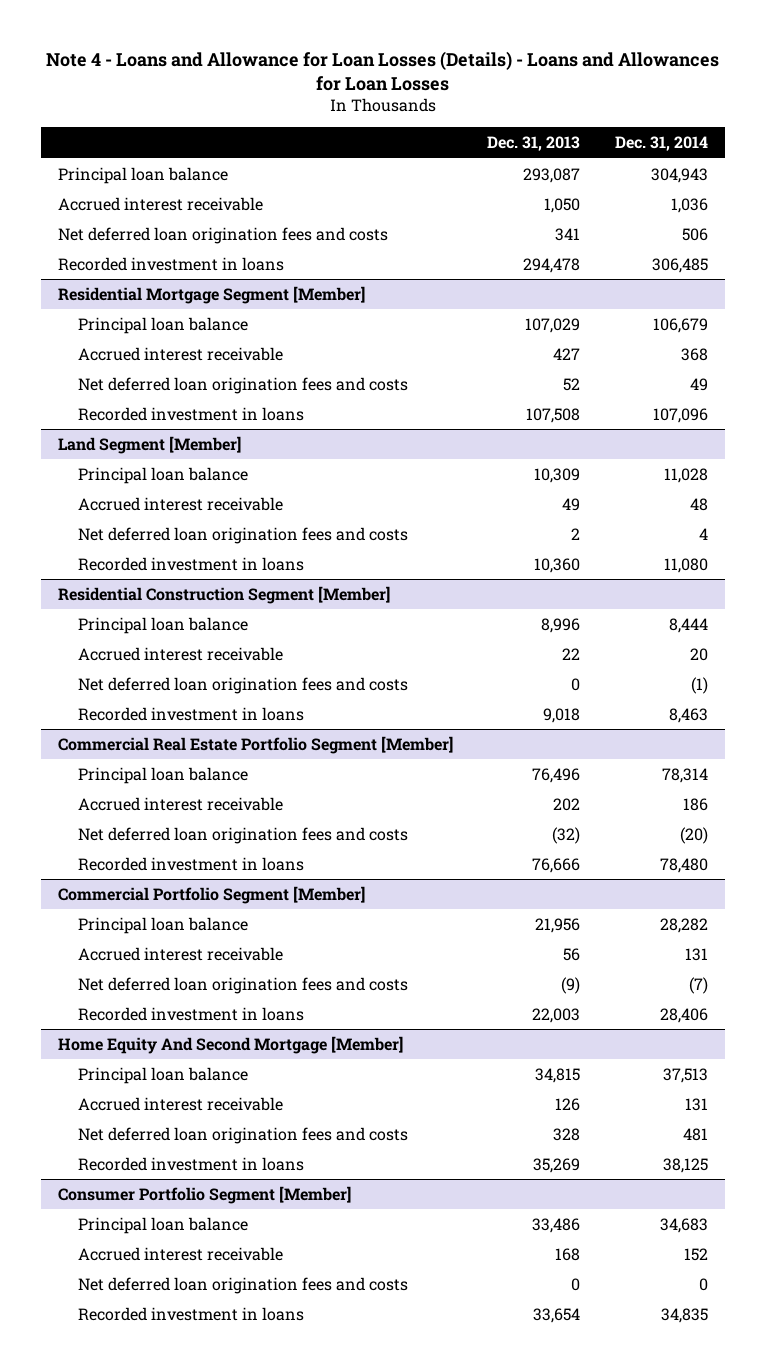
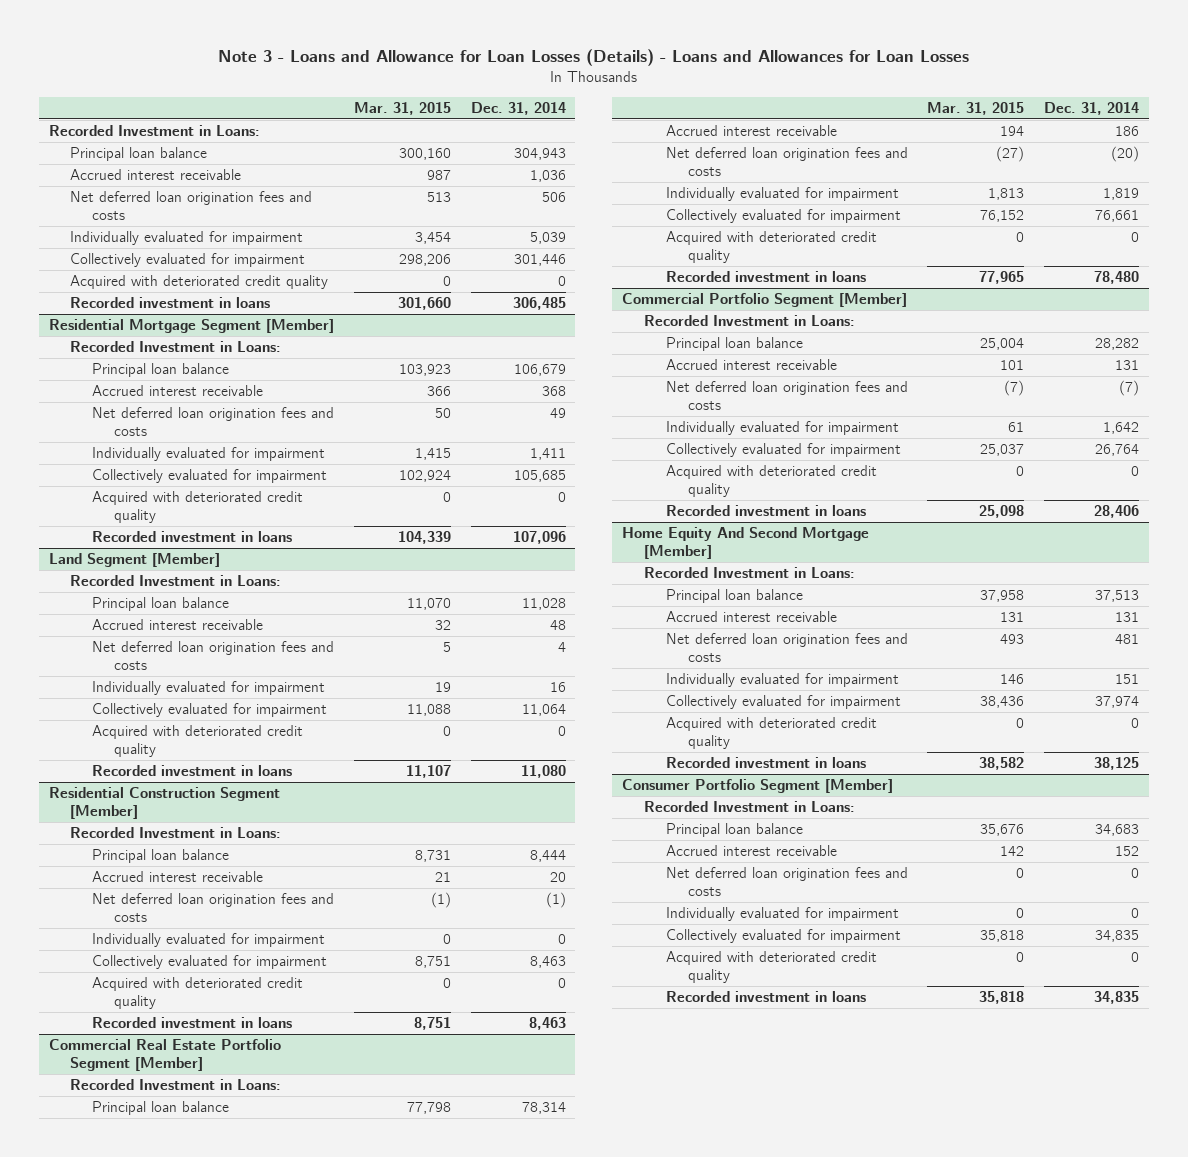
- Note 4 - Loans and Allowance for Loan Losses (Details) - Loans and Allowances for Loan Losses
+ Note 3 - Loans and Allowance for Loan Losses (Details) - Loans and Allowances for Loan Losses
- | Dec. 31, 2013 | Dec. 31, 2014
+ | Mar. 31, 2015 | Dec. 31, 2014
+ Recorded Investment in Loans:
+ Individually evaluated for impairment | 3,454 | 5,039
+ Collectively evaluated for impairment | 298,206 | 301,446
+ Acquired with deteriorated credit quality | 0 | 0
@ Residential Mortgage Segment [Member]
+ Recorded Investment in Loans:
+ Individually evaluated for impairment | 1,415 | 1,411
+ Collectively evaluated for impairment | 102,924 | 105,685
+ Acquired with deteriorated credit quality | 0 | 0
@ Land Segment [Member]
+ Recorded Investment in Loans:
+ Individually evaluated for impairment | 19 | 16
+ Collectively evaluated for impairment | 11,088 | 11,064
+ Acquired with deteriorated credit quality | 0 | 0
@ Residential Construction Segment [Member]
+ Recorded Investment in Loans:
+ Individually evaluated for impairment | 0 | 0
+ Collectively evaluated for impairment | 8,751 | 8,463
+ Acquired with deteriorated credit quality | 0 | 0
@ Commercial Real Estate Portfolio Segment [Member]
+ Recorded Investment in Loans:
+ Individually evaluated for impairment | 1,813 | 1,819
+ Collectively evaluated for impairment | 76,152 | 76,661
+ Acquired with deteriorated credit quality | 0 | 0
@ Commercial Portfolio Segment [Member]
+ Recorded Investment in Loans:
+ Individually evaluated for impairment | 61 | 1,642
+ Collectively evaluated for impairment | 25,037 | 26,764
+ Acquired with deteriorated credit quality | 0 | 0
@ Home Equity And Second Mortgage [Member]
+ Recorded Investment in Loans:
+ Individually evaluated for impairment | 146 | 151
+ Collectively evaluated for impairment | 38,436 | 37,974
+ Acquired with deteriorated credit quality | 0 | 0
@ Consumer Portfolio Segment [Member]
+ Recorded Investment in Loans:
+ Individually evaluated for impairment | 0 | 0
+ Collectively evaluated for impairment | 35,818 | 34,835
+ Acquired with deteriorated credit quality | 0 | 0

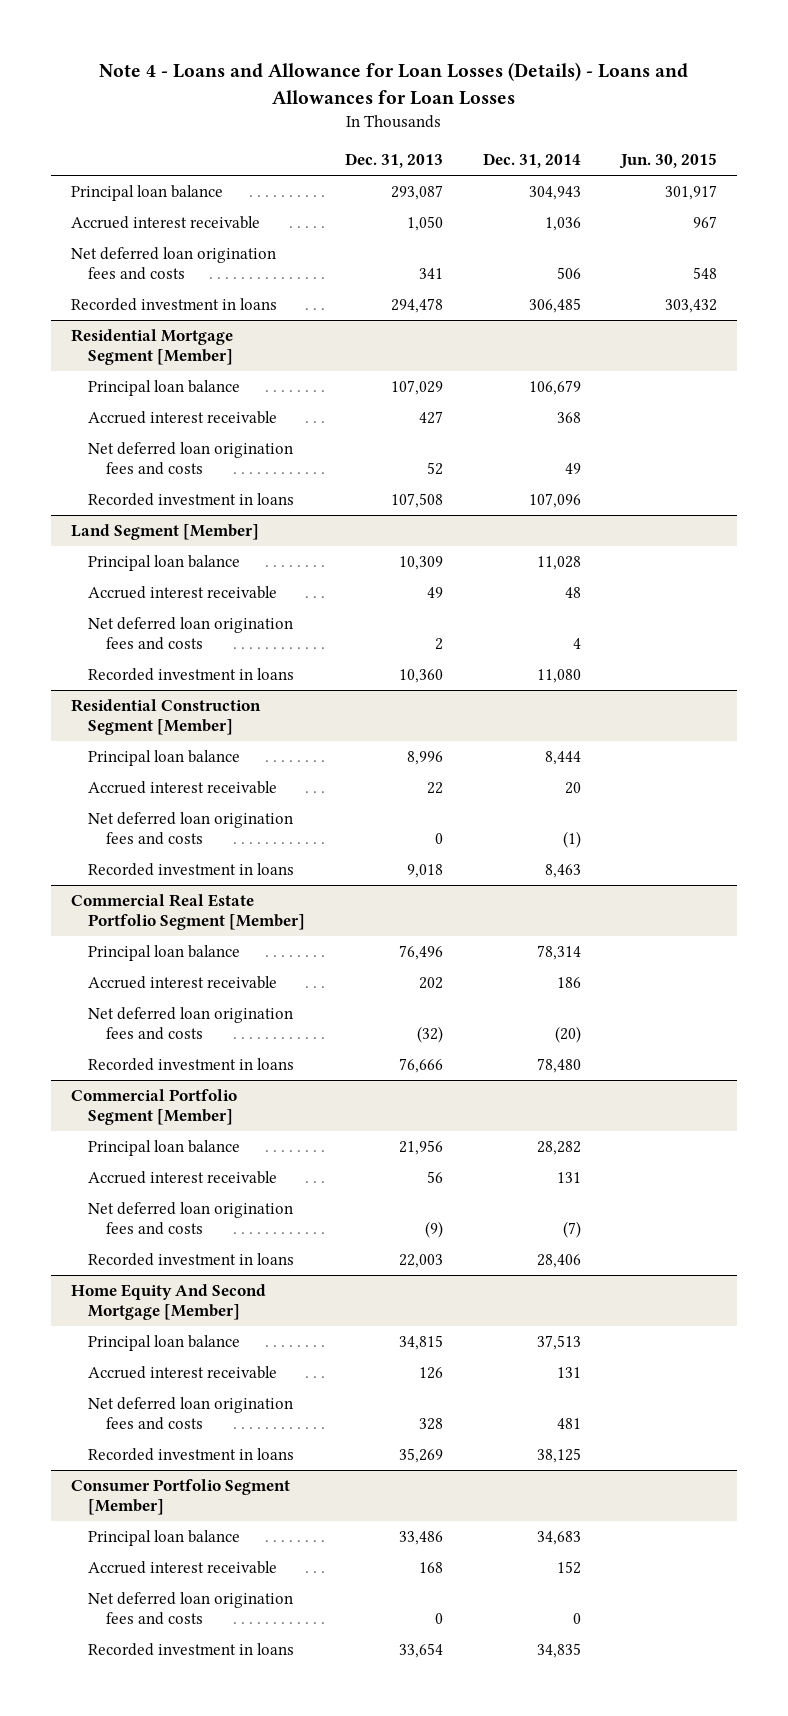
- Note 3 - Loans and Allowance for Loan Losses (Details) - Loans and Allowances for Loan Losses
+ Note 4 - Loans and Allowance for Loan Losses (Details) - Loans and Allowances for Loan Losses
- | Mar. 31, 2015 | Dec. 31, 2014
+ | Dec. 31, 2013 | Dec. 31, 2014 | Jun. 30, 2015
- Recorded Investment in Loans:
- Individually evaluated for impairment | 3,454 | 5,039
- Collectively evaluated for impairment | 298,206 | 301,446
- Acquired with deteriorated credit quality | 0 | 0
@ Residential Mortgage Segment [Member]
- Recorded Investment in Loans:
- Individually evaluated for impairment | 1,415 | 1,411
- Collectively evaluated for impairment | 102,924 | 105,685
- Acquired with deteriorated credit quality | 0 | 0
@ Land Segment [Member]
- Recorded Investment in Loans:
- Individually evaluated for impairment | 19 | 16
- Collectively evaluated for impairment | 11,088 | 11,064
- Acquired with deteriorated credit quality | 0 | 0
@ Residential Construction Segment [Member]
- Recorded Investment in Loans:
- Individually evaluated for impairment | 0 | 0
- Collectively evaluated for impairment | 8,751 | 8,463
- Acquired with deteriorated credit quality | 0 | 0
@ Commercial Real Estate Portfolio Segment [Member]
- Recorded Investment in Loans:
- Individually evaluated for impairment | 1,813 | 1,819
- Collectively evaluated for impairment | 76,152 | 76,661
- Acquired with deteriorated credit quality | 0 | 0
@ Commercial Portfolio Segment [Member]
- Recorded Investment in Loans:
- Individually evaluated for impairment | 61 | 1,642
- Collectively evaluated for impairment | 25,037 | 26,764
- Acquired with deteriorated credit quality | 0 | 0
@ Home Equity And Second Mortgage [Member]
- Recorded Investment in Loans:
- Individually evaluated for impairment | 146 | 151
- Collectively evaluated for impairment | 38,436 | 37,974
- Acquired with deteriorated credit quality | 0 | 0
@ Consumer Portfolio Segment [Member]
- Recorded Investment in Loans:
- Individually evaluated for impairment | 0 | 0
- Collectively evaluated for impairment | 35,818 | 34,835
- Acquired with deteriorated credit quality | 0 | 0

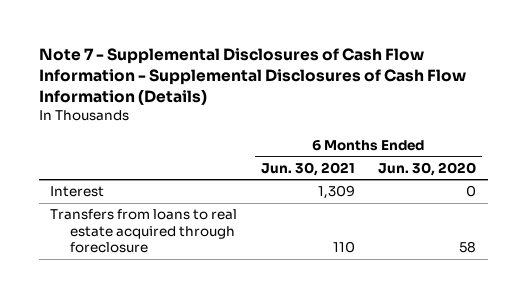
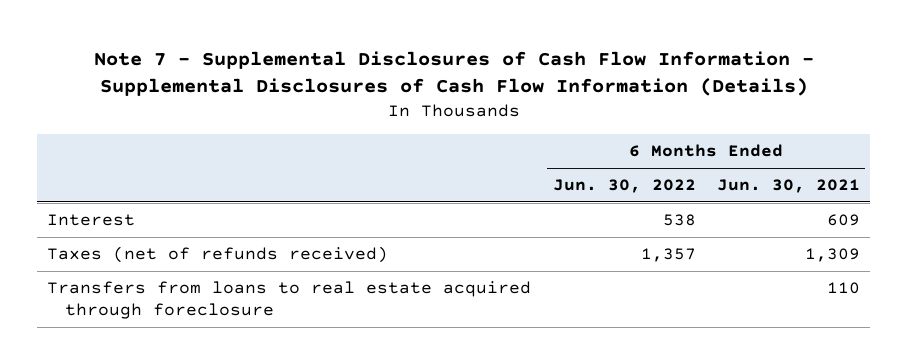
- | 6 Months Ended Jun. 30, 2021 | 6 Months Ended Jun. 30, 2020
+ | 6 Months Ended Jun. 30, 2022 | 6 Months Ended Jun. 30, 2021
- Interest | 1,309 | 0
+ Interest | 538 | 609
+ Taxes (net of refunds received) | 1,357 | 1,309

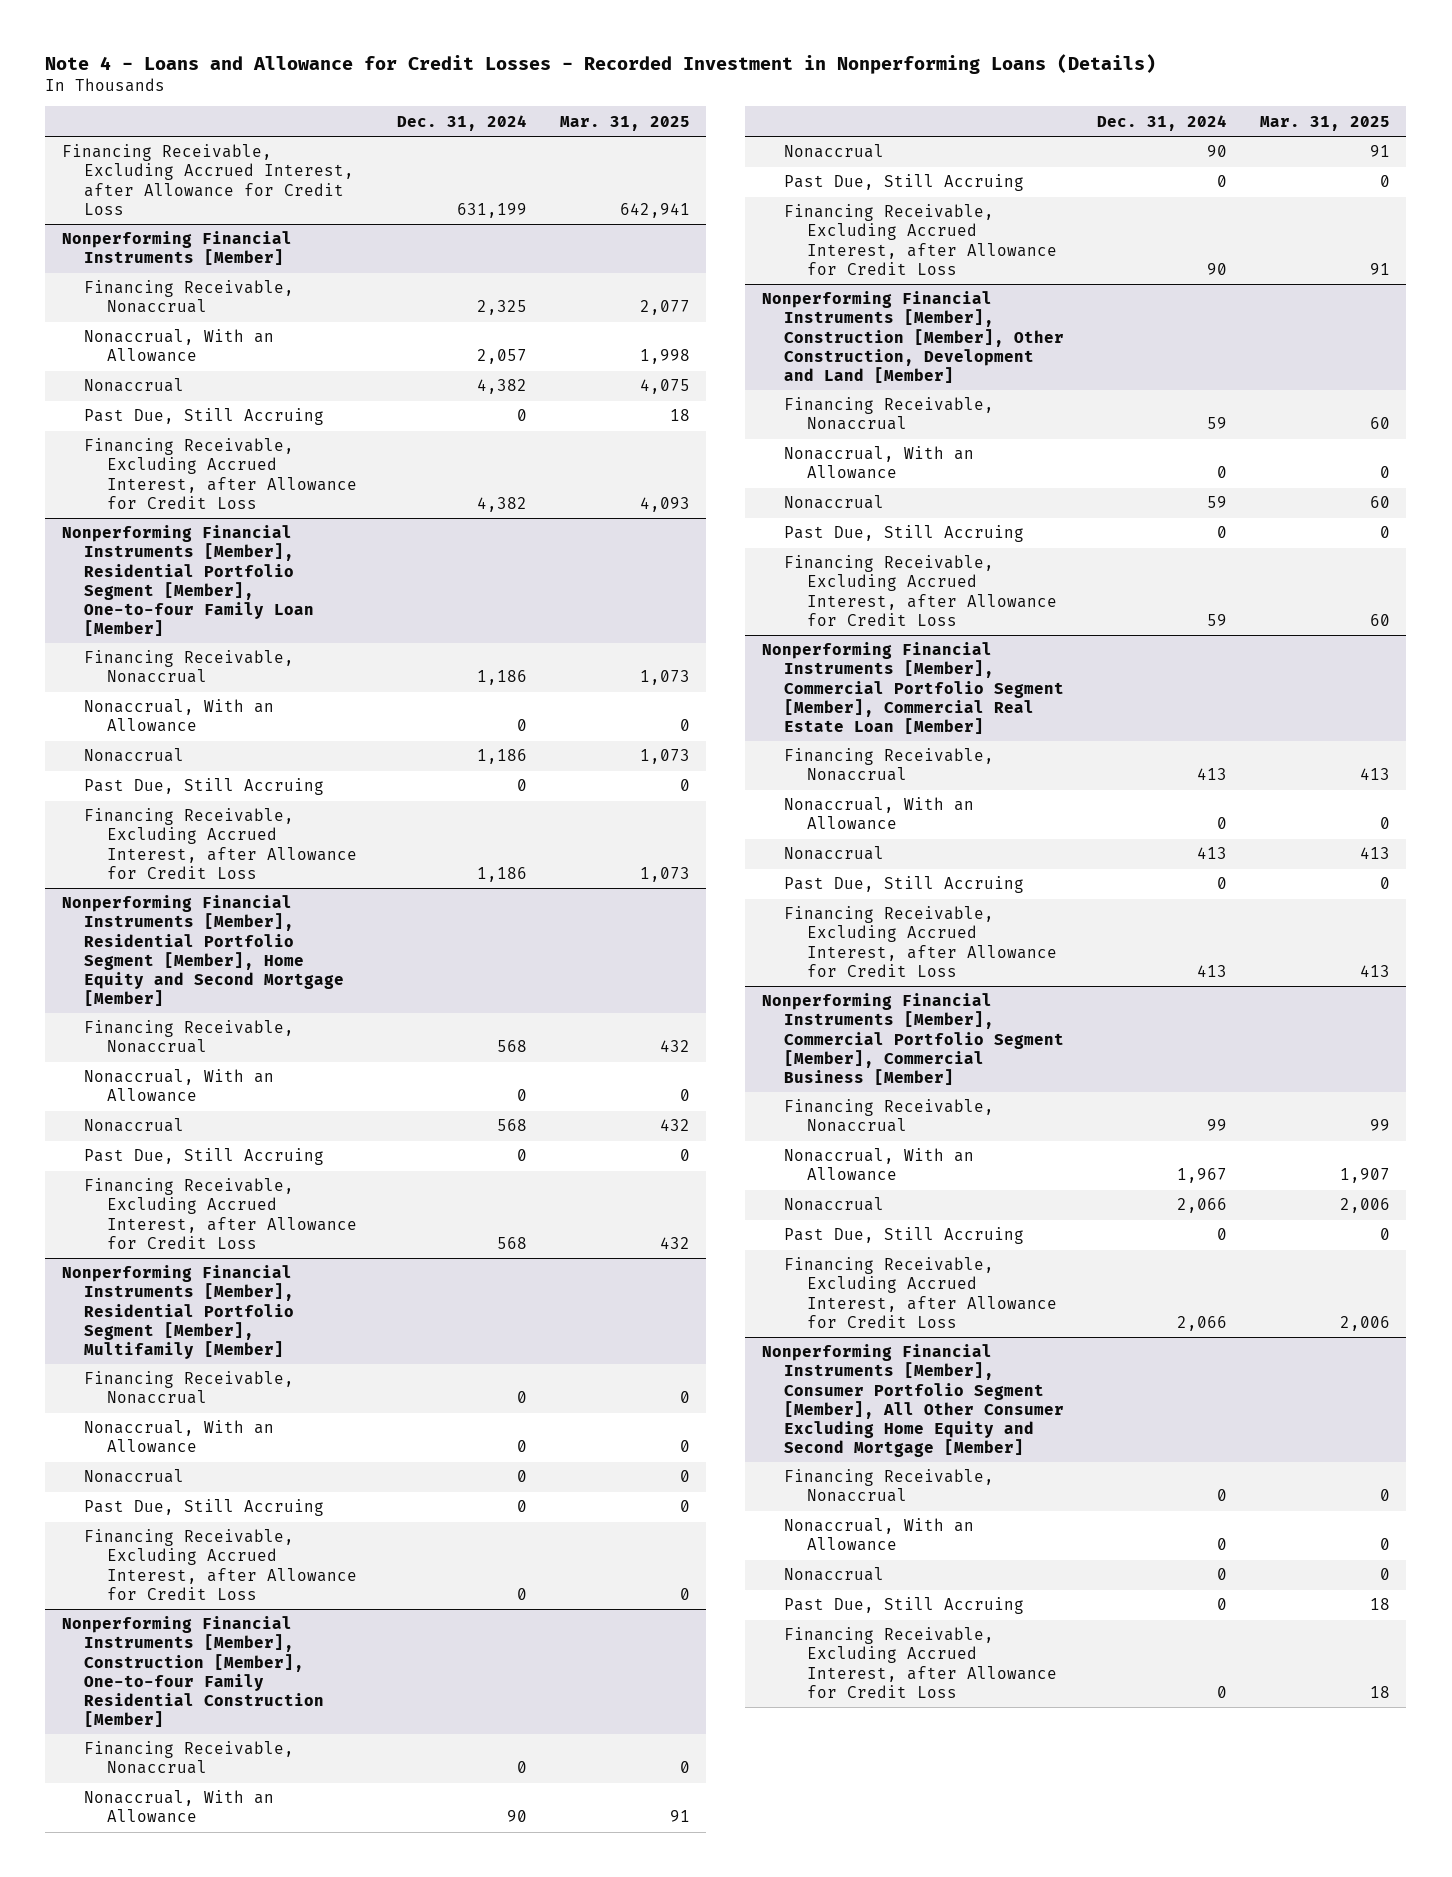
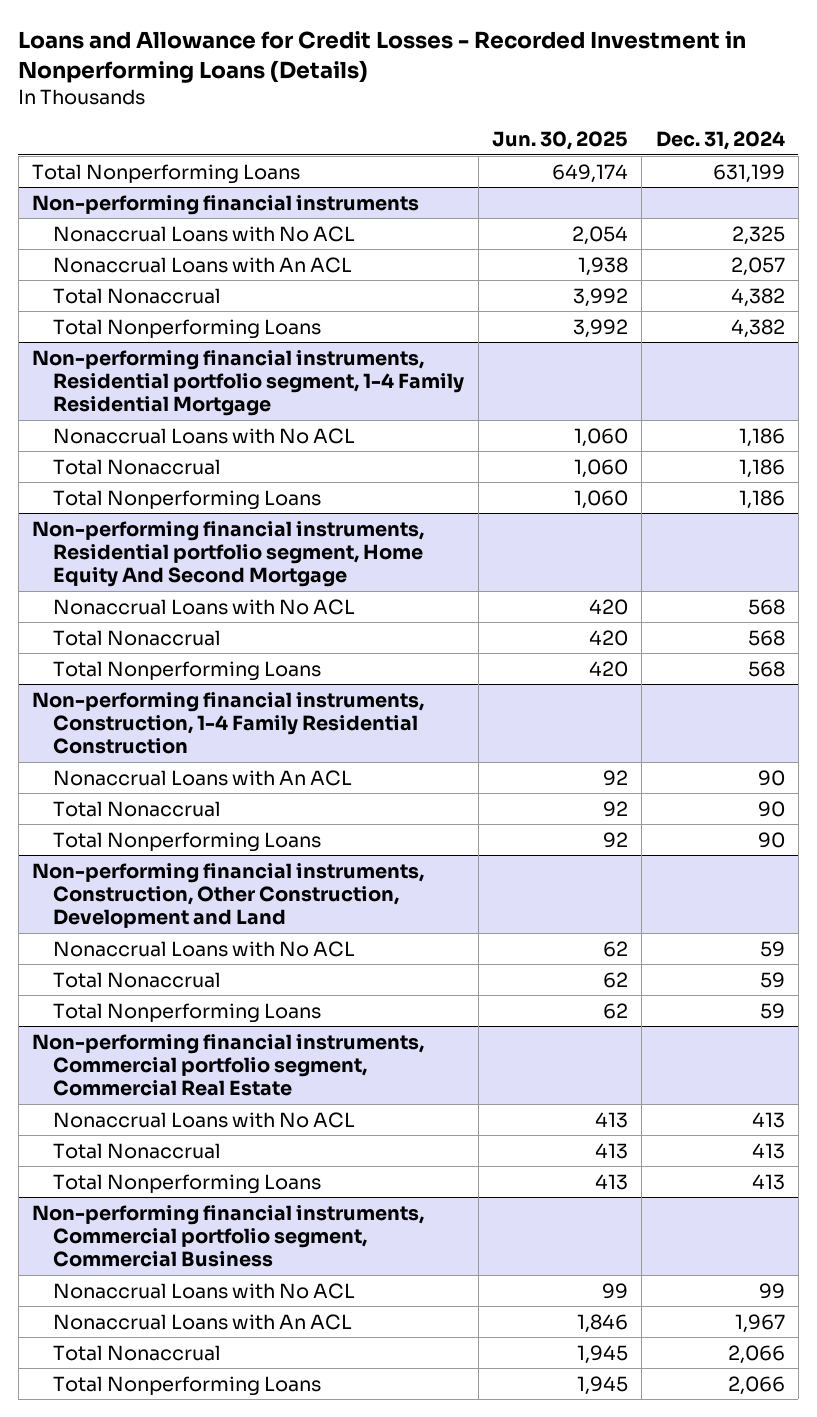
- Note 4 - Loans and Allowance for Credit Losses - Recorded Investment in Nonperforming Loans (Details)
+ Loans and Allowance for Credit Losses - Recorded Investment in Nonperforming Loans (Details)
- | Dec. 31, 2024 | Mar. 31, 2025
+ | Jun. 30, 2025 | Dec. 31, 2024
- Financing Receivable, Excluding Accrued Interest, after Allowance for Credit Loss | 631,199 | 642,941
- Nonperforming Financial Instruments [Member]
- Financing Receivable, Nonaccrual | 2,325 | 2,077
- Nonaccrual, With an Allowance | 2,057 | 1,998
- Nonaccrual | 4,382 | 4,075
- Past Due, Still Accruing | 0 | 18
- Financing Receivable, Excluding Accrued Interest, after Allowance for Credit Loss | 4,382 | 4,093
- Nonperforming Financial Instruments [Member], Residential Portfolio Segment [Member], One-to-four Family Loan [Member]
- Financing Receivable, Nonaccrual | 1,186 | 1,073
- Nonaccrual, With an Allowance | 0 | 0
- Nonaccrual | 1,186 | 1,073
- Past Due, Still Accruing | 0 | 0
- Financing Receivable, Excluding Accrued Interest, after Allowance for Credit Loss | 1,186 | 1,073
- Nonperforming Financial Instruments [Member], Residential Portfolio Segment [Member], Home Equity and Second Mortgage [Member]
- Financing Receivable, Nonaccrual | 568 | 432
- Nonaccrual, With an Allowance | 0 | 0
- Nonaccrual | 568 | 432
- Past Due, Still Accruing | 0 | 0
- Financing Receivable, Excluding Accrued Interest, after Allowance for Credit Loss | 568 | 432
- Nonperforming Financial Instruments [Member], Residential Portfolio Segment [Member], Multifamily [Member]
- Financing Receivable, Nonaccrual | 0 | 0
- Nonaccrual, With an Allowance | 0 | 0
- Nonaccrual | 0 | 0
- Past Due, Still Accruing | 0 | 0
- Financing Receivable, Excluding Accrued Interest, after Allowance for Credit Loss | 0 | 0
- Nonperforming Financial Instruments [Member], Construction [Member], One-to-four Family Residential Construction [Member]
- Financing Receivable, Nonaccrual | 0 | 0
- Nonaccrual, With an Allowance | 90 | 91
- Nonaccrual | 90 | 91
- Past Due, Still Accruing | 0 | 0
- Financing Receivable, Excluding Accrued Interest, after Allowance for Credit Loss | 90 | 91
- Nonperforming Financial Instruments [Member], Construction [Member], Other Construction, Development and Land [Member]
- Financing Receivable, Nonaccrual | 59 | 60
- Nonaccrual, With an Allowance | 0 | 0
- Nonaccrual | 59 | 60
- Past Due, Still Accruing | 0 | 0
- Financing Receivable, Excluding Accrued Interest, after Allowance for Credit Loss | 59 | 60
- Nonperforming Financial Instruments [Member], Commercial Portfolio Segment [Member], Commercial Real Estate Loan [Member]
- Financing Receivable, Nonaccrual | 413 | 413
- Nonaccrual, With an Allowance | 0 | 0
- Nonaccrual | 413 | 413
- Past Due, Still Accruing | 0 | 0
- Financing Receivable, Excluding Accrued Interest, after Allowance for Credit Loss | 413 | 413
- Nonperforming Financial Instruments [Member], Commercial Portfolio Segment [Member], Commercial Business [Member]
- Financing Receivable, Nonaccrual | 99 | 99
- Nonaccrual, With an Allowance | 1,967 | 1,907
- Nonaccrual | 2,066 | 2,006
- Past Due, Still Accruing | 0 | 0
- Financing Receivable, Excluding Accrued Interest, after Allowance for Credit Loss | 2,066 | 2,006
- Nonperforming Financial Instruments [Member], Consumer Portfolio Segment [Member], All Other Consumer Excluding Home Equity and Second Mortgage [Member]
- Financing Receivable, Nonaccrual | 0 | 0
- Nonaccrual, With an Allowance | 0 | 0
- Nonaccrual | 0 | 0
- Past Due, Still Accruing | 0 | 18
- Financing Receivable, Excluding Accrued Interest, after Allowance for Credit Loss | 0 | 18
+ Total Nonperforming Loans | 649,174 | 631,199
+ Non-performing financial instruments
+ Nonaccrual Loans with No ACL | 2,054 | 2,325
+ Nonaccrual Loans with An ACL | 1,938 | 2,057
+ Total Nonaccrual | 3,992 | 4,382
+ Total Nonperforming Loans | 3,992 | 4,382
+ Non-performing financial instruments, Residential portfolio segment, 1-4 Family Residential Mortgage
+ Nonaccrual Loans with No ACL | 1,060 | 1,186
+ Total Nonaccrual | 1,060 | 1,186
+ Total Nonperforming Loans | 1,060 | 1,186
+ Non-performing financial instruments, Residential portfolio segment, Home Equity And Second Mortgage
+ Nonaccrual Loans with No ACL | 420 | 568
+ Total Nonaccrual | 420 | 568
+ Total Nonperforming Loans | 420 | 568
+ Non-performing financial instruments, Construction, 1-4 Family Residential Construction
+ Nonaccrual Loans with An ACL | 92 | 90
+ Total Nonaccrual | 92 | 90
+ Total Nonperforming Loans | 92 | 90
+ Non-performing financial instruments, Construction, Other Construction, Development and Land
+ Nonaccrual Loans with No ACL | 62 | 59
+ Total Nonaccrual | 62 | 59
+ Total Nonperforming Loans | 62 | 59
+ Non-performing financial instruments, Commercial portfolio segment, Commercial Real Estate
+ Nonaccrual Loans with No ACL | 413 | 413
+ Total Nonaccrual | 413 | 413
+ Total Nonperforming Loans | 413 | 413
+ Non-performing financial instruments, Commercial portfolio segment, Commercial Business
+ Nonaccrual Loans with No ACL | 99 | 99
+ Nonaccrual Loans with An ACL | 1,846 | 1,967
+ Total Nonaccrual | 1,945 | 2,066
+ Total Nonperforming Loans | 1,945 | 2,066

